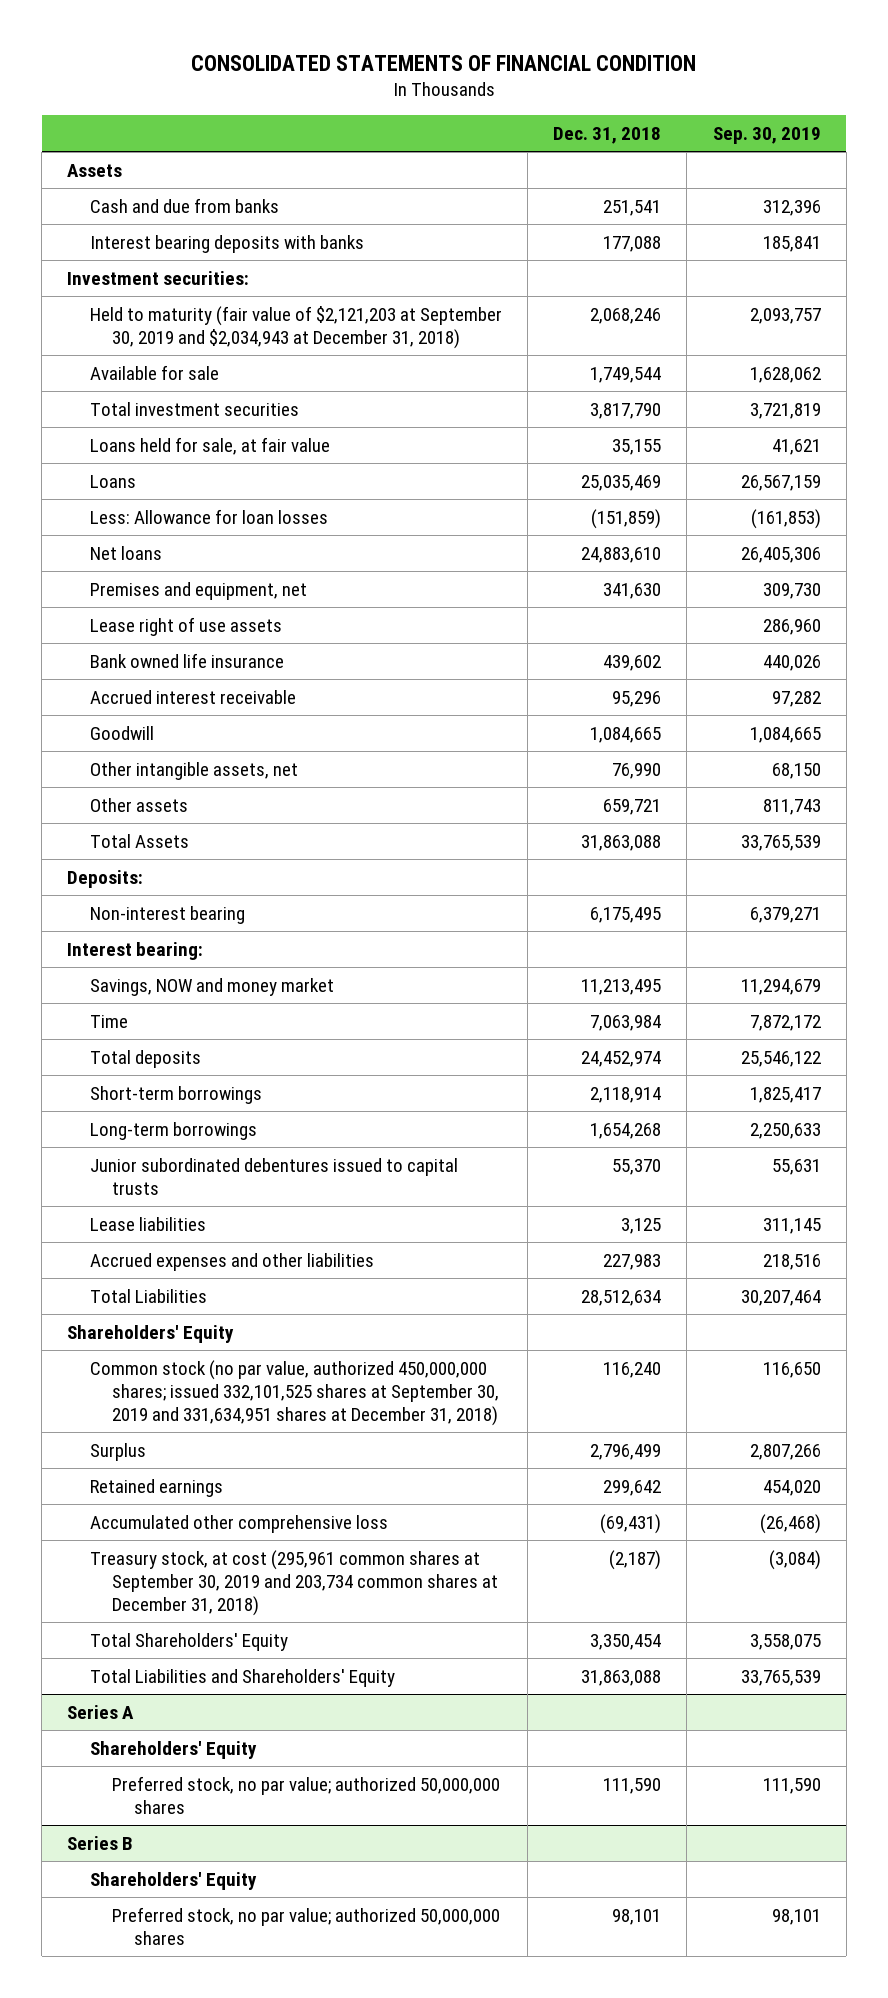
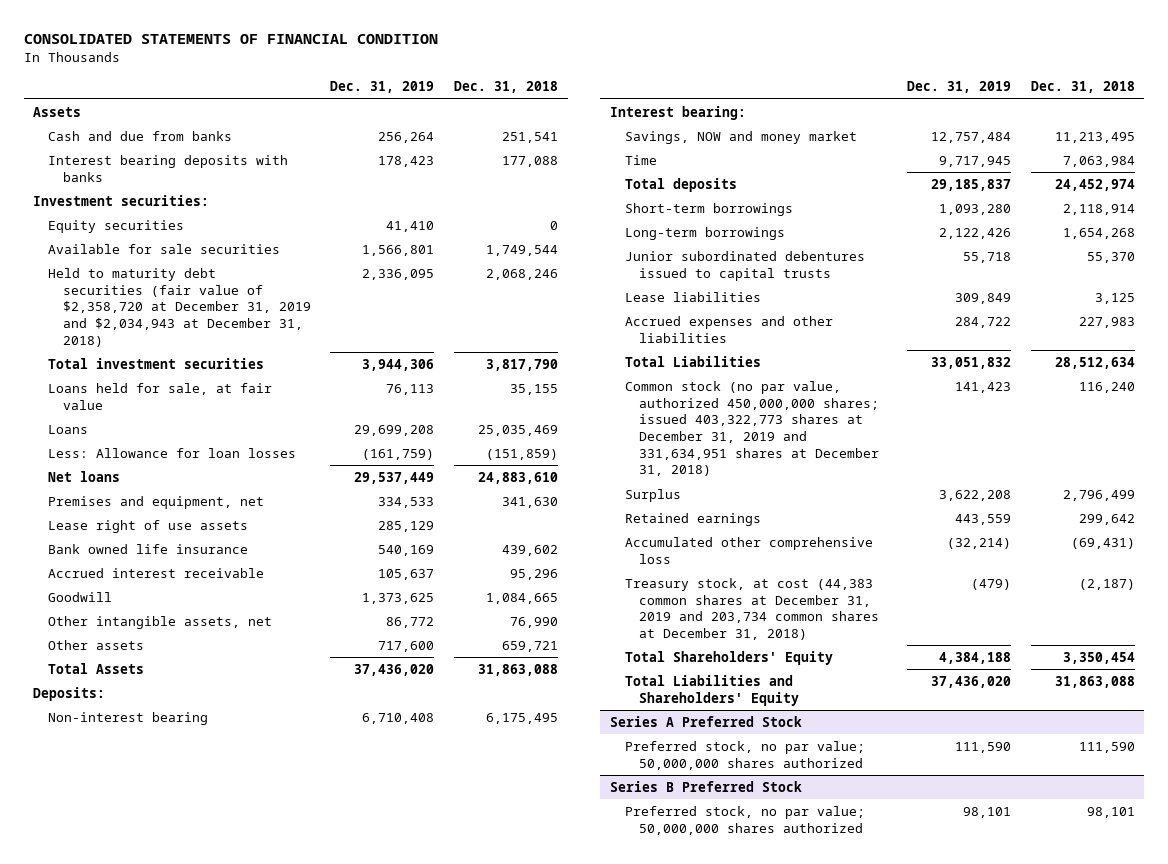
- | Dec. 31, 2018 | Sep. 30, 2019
+ | Dec. 31, 2019 | Dec. 31, 2018
- Held to maturity (fair value of $2,121,203 at September 30, 2019 and $2,034,943 at December 31, 2018) | 2,068,246 | 2,093,757
- Available for sale | 1,749,544 | 1,628,062
+ Equity securities | 41,410 | 0
+ Available for sale securities | 1,566,801 | 1,749,544
+ Held to maturity debt securities (fair value of $2,358,720 at December 31, 2019 and $2,034,943 at December 31, 2018) | 2,336,095 | 2,068,246
- Shareholders' Equity
- Common stock (no par value, authorized 450,000,000 shares; issued 332,101,525 shares at September 30, 2019 and 331,634,951 shares at December 31, 2018) | 116,240 | 116,650
+ Common stock (no par value, authorized 450,000,000 shares; issued 403,322,773 shares at December 31, 2019 and 331,634,951 shares at December 31, 2018) | 141,423 | 116,240
- Treasury stock, at cost (295,961 common shares at September 30, 2019 and 203,734 common shares at December 31, 2018) | (2,187) | (3,084)
+ Treasury stock, at cost (44,383 common shares at December 31, 2019 and 203,734 common shares at December 31, 2018) | (479) | (2,187)
- Series A
- Shareholders' Equity
- Preferred stock, no par value; authorized 50,000,000 shares | 111,590 | 111,590
- Series B
- Shareholders' Equity
- Preferred stock, no par value; authorized 50,000,000 shares | 98,101 | 98,101
+ Series A Preferred Stock
+ Preferred stock, no par value; 50,000,000 shares authorized | 111,590 | 111,590
+ Series B Preferred Stock
+ Preferred stock, no par value; 50,000,000 shares authorized | 98,101 | 98,101

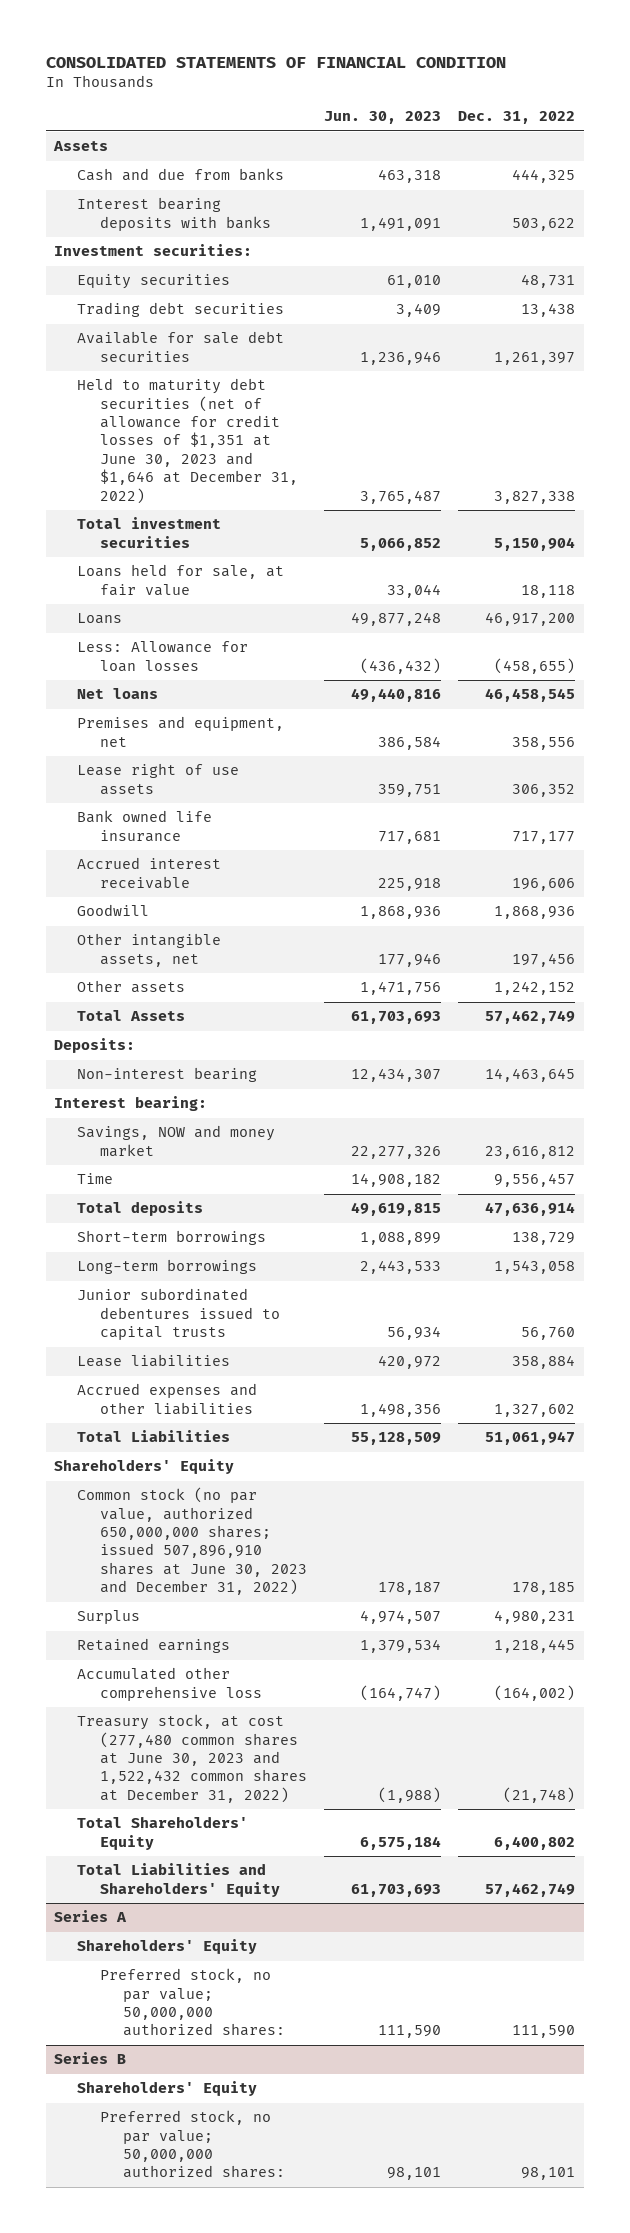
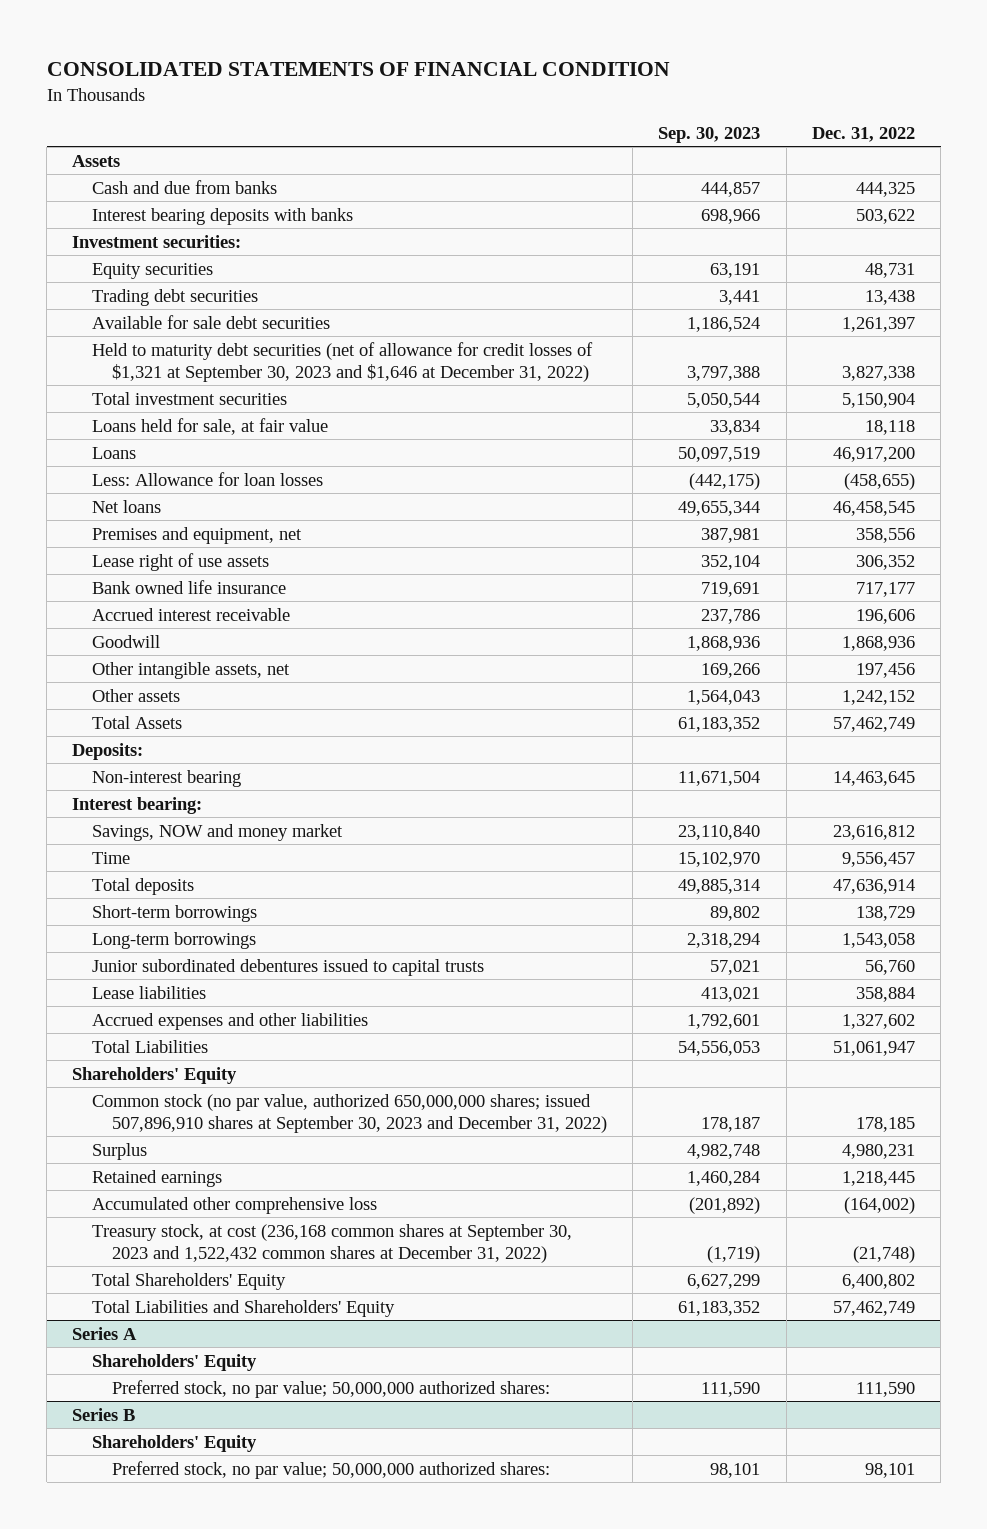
- | Jun. 30, 2023 | Dec. 31, 2022
+ | Sep. 30, 2023 | Dec. 31, 2022
- Held to maturity debt securities (net of allowance for credit losses of $1,351 at June 30, 2023 and $1,646 at December 31, 2022) | 3,765,487 | 3,827,338
+ Held to maturity debt securities (net of allowance for credit losses of $1,321 at September 30, 2023 and $1,646 at December 31, 2022) | 3,797,388 | 3,827,338
- Common stock (no par value, authorized 650,000,000 shares; issued 507,896,910 shares at June 30, 2023 and December 31, 2022) | 178,187 | 178,185
+ Common stock (no par value, authorized 650,000,000 shares; issued 507,896,910 shares at September 30, 2023 and December 31, 2022) | 178,187 | 178,185
- Treasury stock, at cost (277,480 common shares at June 30, 2023 and 1,522,432 common shares at December 31, 2022) | (1,988) | (21,748)
+ Treasury stock, at cost (236,168 common shares at September 30, 2023 and 1,522,432 common shares at December 31, 2022) | (1,719) | (21,748)

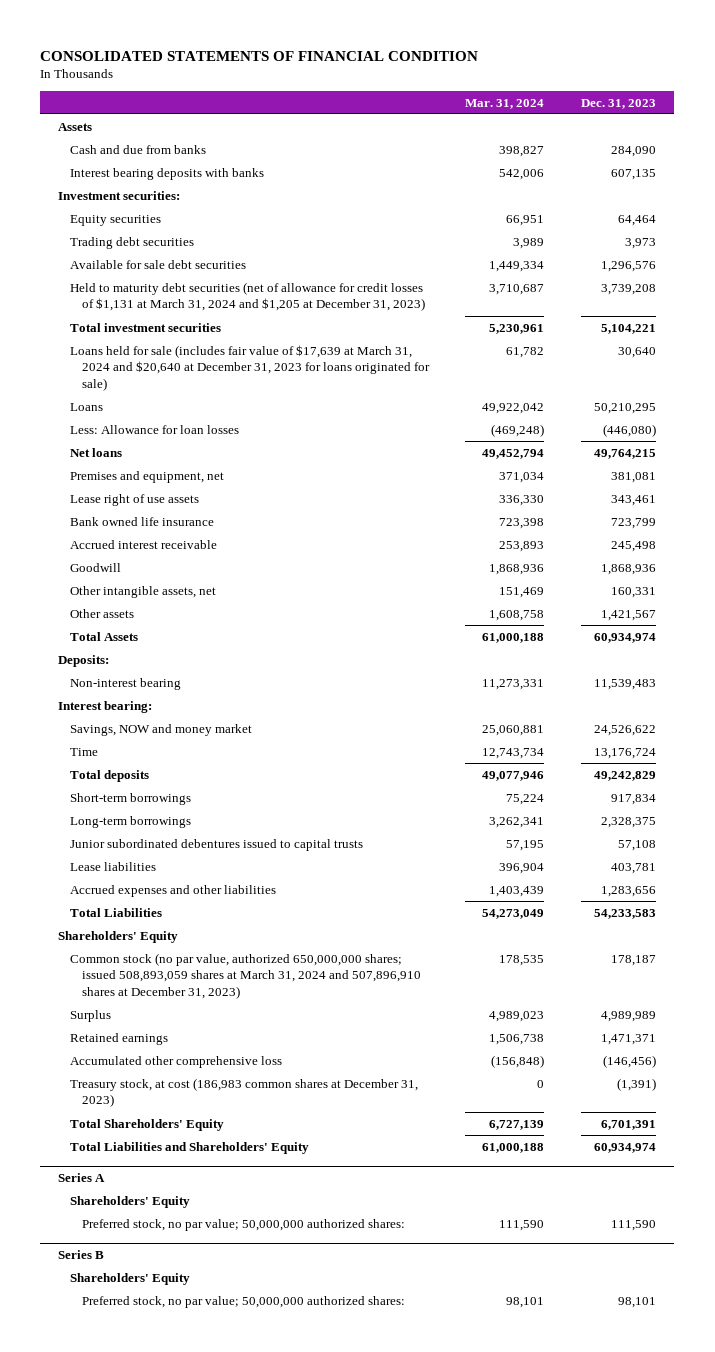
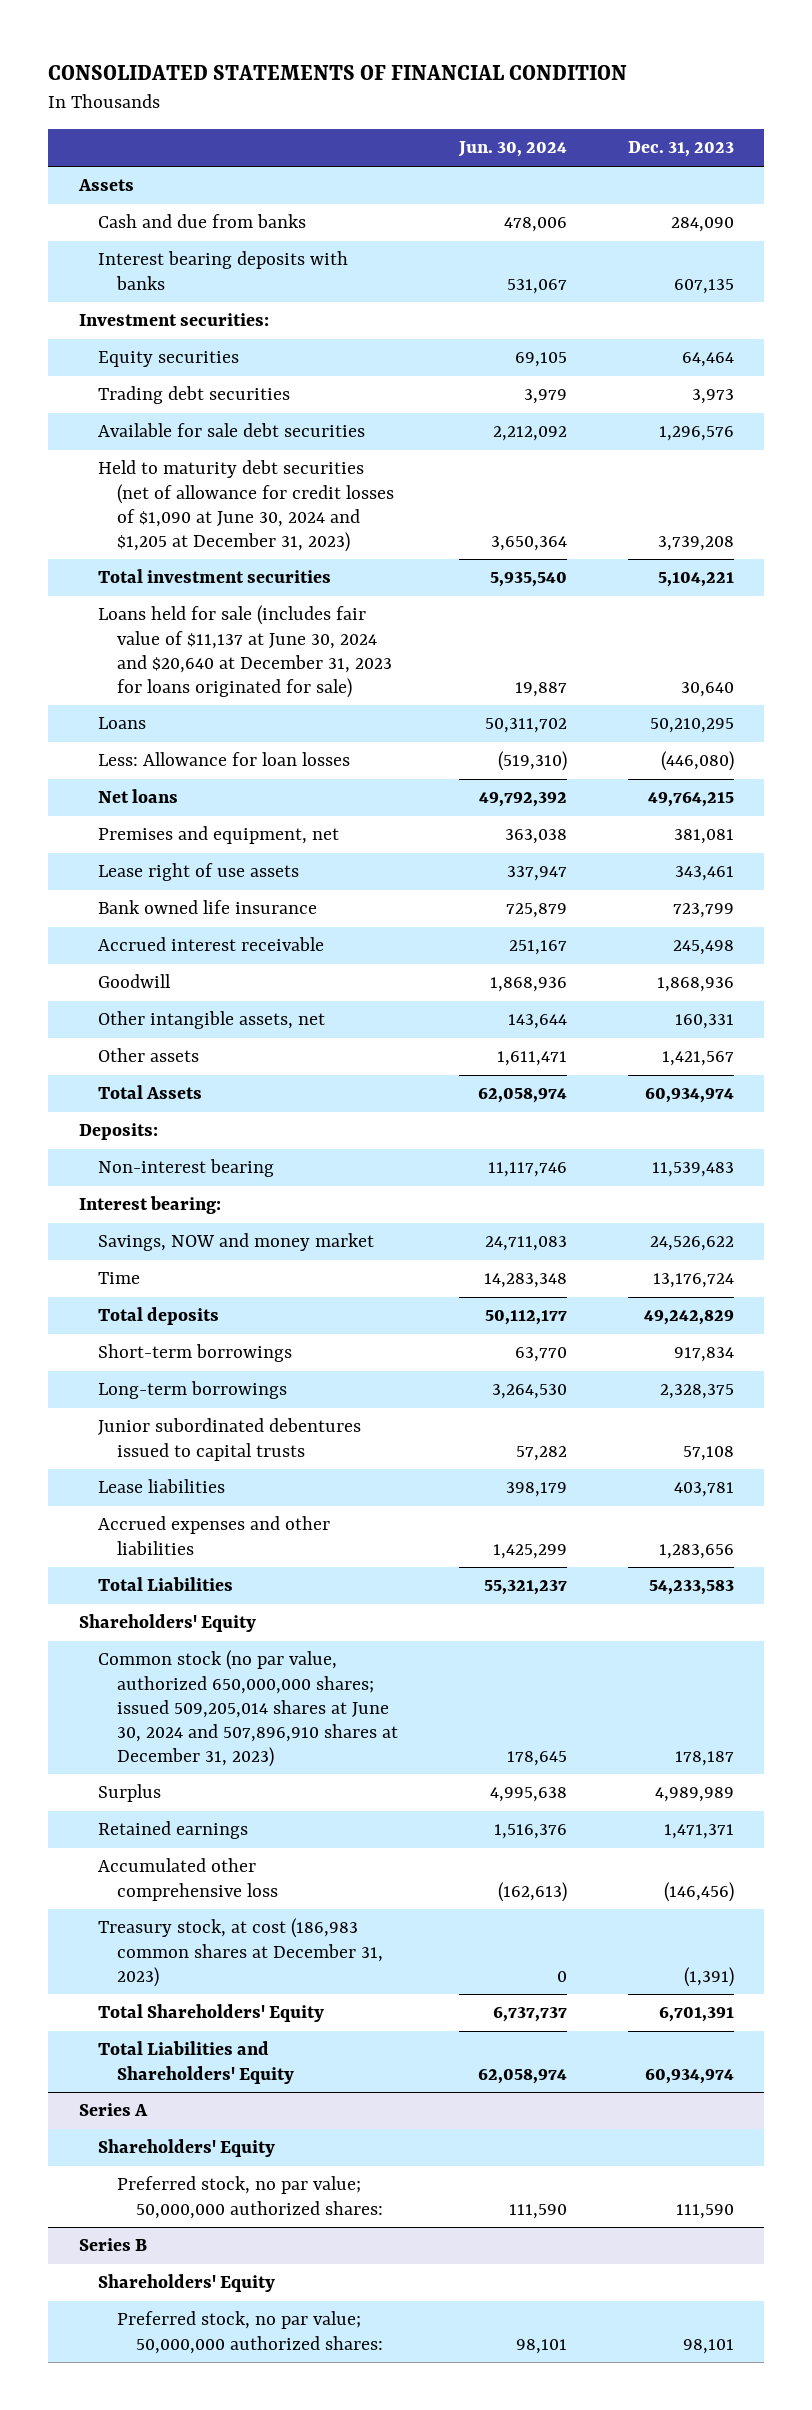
- | Mar. 31, 2024 | Dec. 31, 2023
+ | Jun. 30, 2024 | Dec. 31, 2023
- Held to maturity debt securities (net of allowance for credit losses of $1,131 at March 31, 2024 and $1,205 at December 31, 2023) | 3,710,687 | 3,739,208
+ Held to maturity debt securities (net of allowance for credit losses of $1,090 at June 30, 2024 and $1,205 at December 31, 2023) | 3,650,364 | 3,739,208
- Loans held for sale (includes fair value of $17,639 at March 31, 2024 and $20,640 at December 31, 2023 for loans originated for sale) | 61,782 | 30,640
+ Loans held for sale (includes fair value of $11,137 at June 30, 2024 and $20,640 at December 31, 2023 for loans originated for sale) | 19,887 | 30,640
- Common stock (no par value, authorized 650,000,000 shares; issued 508,893,059 shares at March 31, 2024 and 507,896,910 shares at December 31, 2023) | 178,535 | 178,187
+ Common stock (no par value, authorized 650,000,000 shares; issued 509,205,014 shares at June 30, 2024 and 507,896,910 shares at December 31, 2023) | 178,645 | 178,187

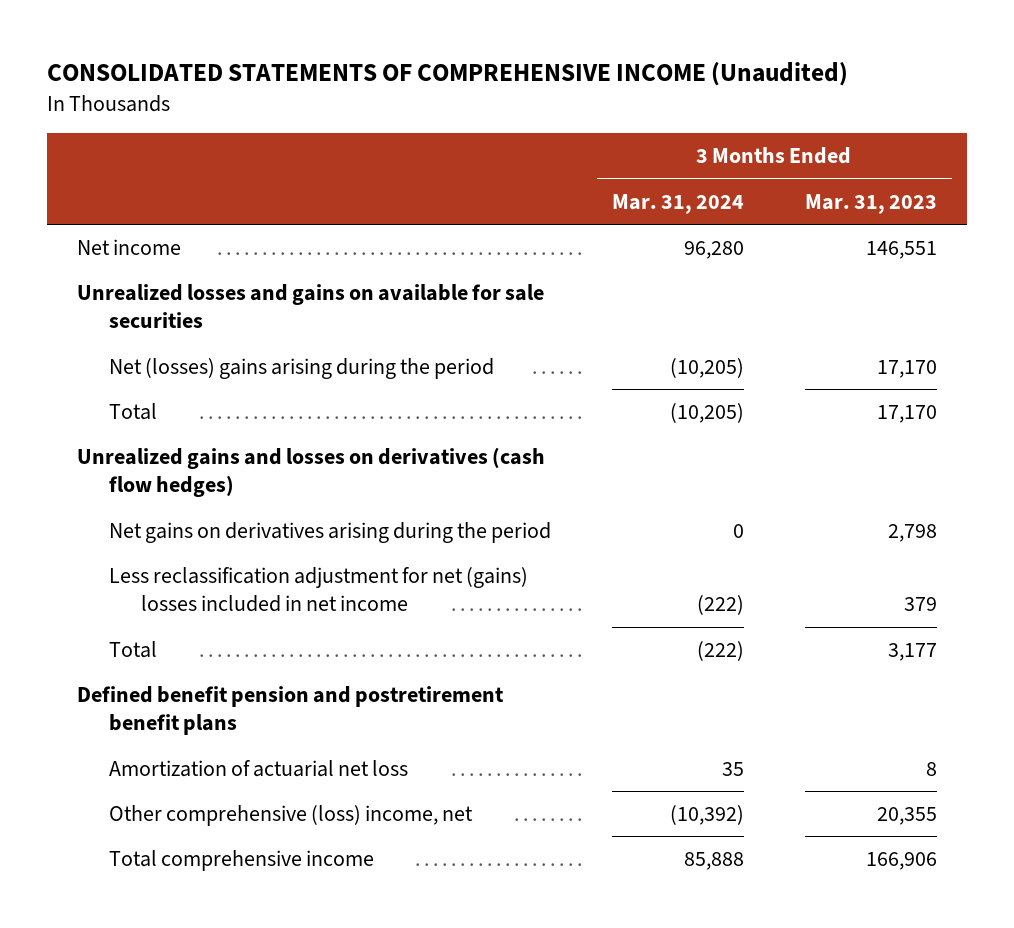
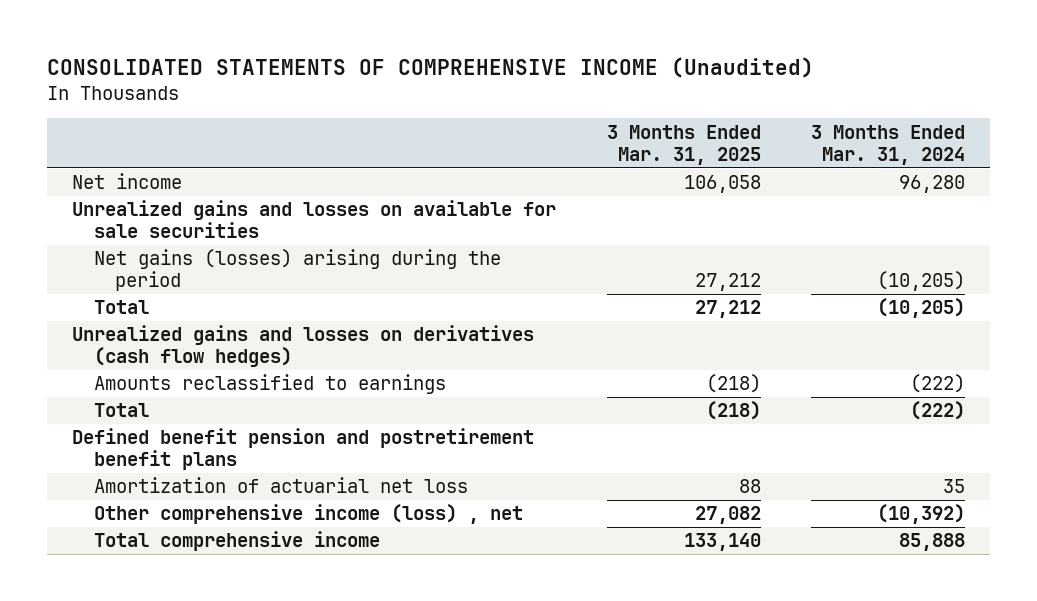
- | 3 Months Ended Mar. 31, 2024 | 3 Months Ended Mar. 31, 2023
+ | 3 Months Ended Mar. 31, 2025 | 3 Months Ended Mar. 31, 2024
- Unrealized losses and gains on available for sale securities
- Net (losses) gains arising during the period | (10,205) | 17,170
+ Unrealized gains and losses on available for sale securities
+ Net gains (losses) arising during the period | 27,212 | (10,205)
- Net gains on derivatives arising during the period | 0 | 2,798
- Less reclassification adjustment for net (gains) losses included in net income | (222) | 379
+ Amounts reclassified to earnings | (218) | (222)
- Other comprehensive (loss) income, net | (10,392) | 20,355
+ Other comprehensive income (loss) , net | 27,082 | (10,392)

